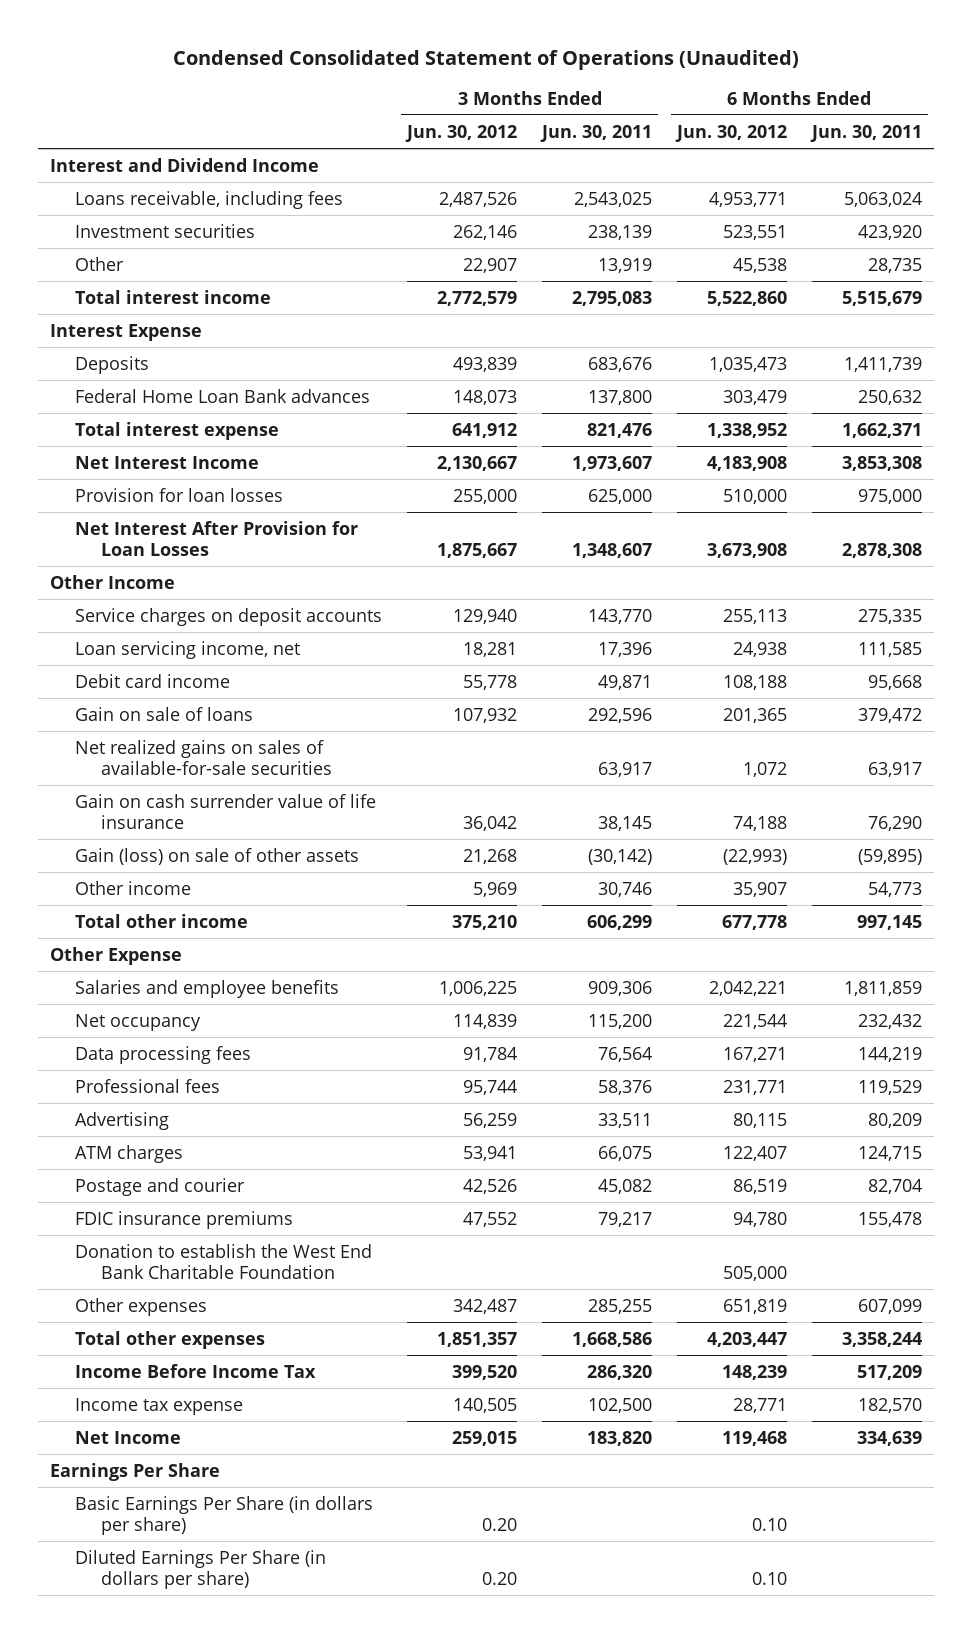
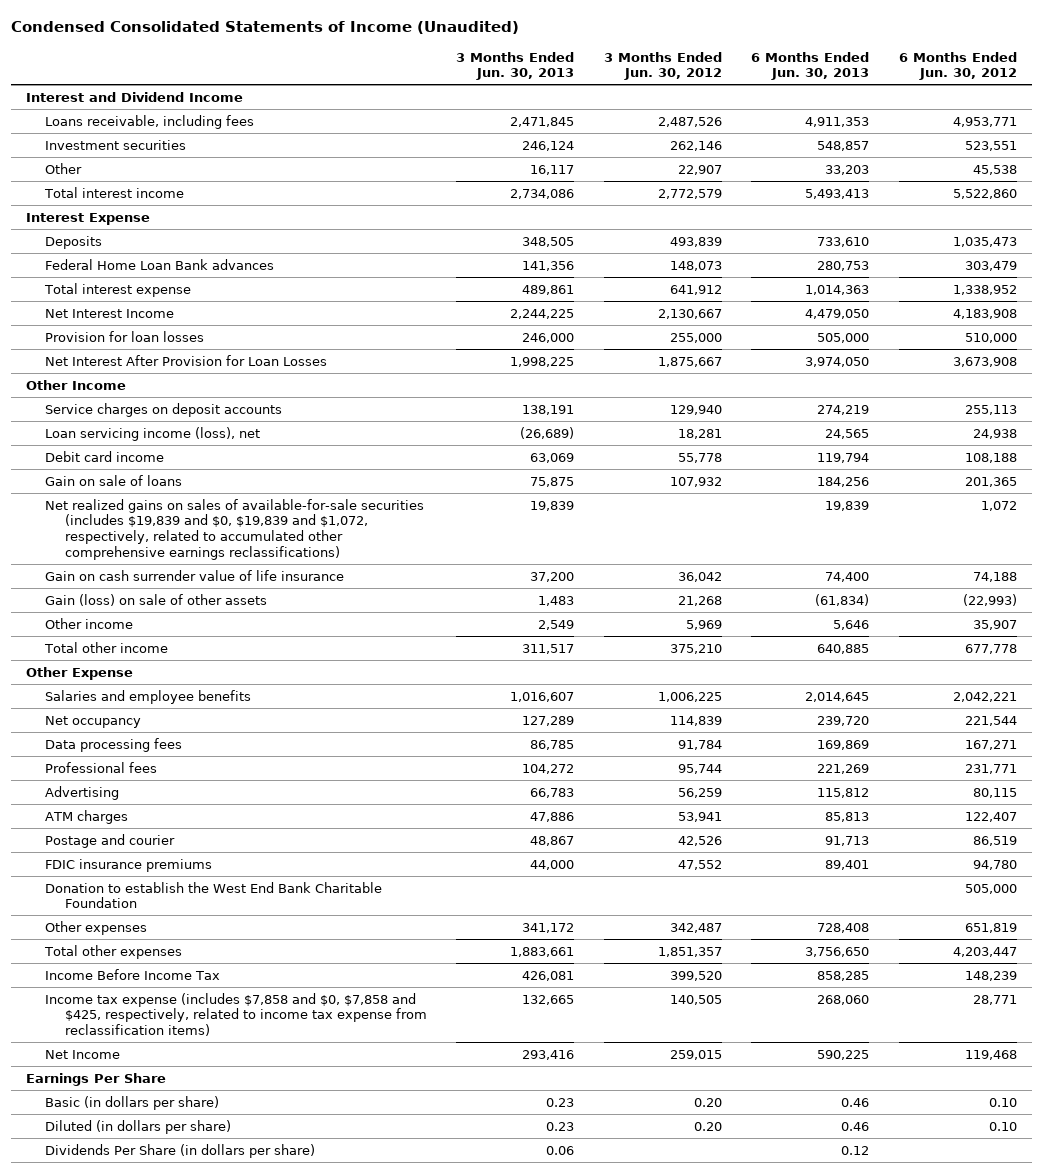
- Condensed Consolidated Statement of Operations (Unaudited)
+ Condensed Consolidated Statements of Income (Unaudited)
- | 3 Months Ended Jun. 30, 2012 | 3 Months Ended Jun. 30, 2011 | 6 Months Ended Jun. 30, 2012 | 6 Months Ended Jun. 30, 2011
+ | 3 Months Ended Jun. 30, 2013 | 3 Months Ended Jun. 30, 2012 | 6 Months Ended Jun. 30, 2013 | 6 Months Ended Jun. 30, 2012
- Loan servicing income, net | 18,281 | 17,396 | 24,938 | 111,585
+ Loan servicing income (loss), net | (26,689) | 18,281 | 24,565 | 24,938
- Net realized gains on sales of available-for-sale securities | | 63,917 | 1,072 | 63,917
+ Net realized gains on sales of available-for-sale securities (includes $19,839 and $0, $19,839 and $1,072, respectively, related to accumulated other comprehensive earnings reclassifications) | 19,839 | | 19,839 | 1,072
- Income tax expense | 140,505 | 102,500 | 28,771 | 182,570
+ Income tax expense (includes $7,858 and $0, $7,858 and $425, respectively, related to income tax expense from reclassification items) | 132,665 | 140,505 | 268,060 | 28,771
- Basic Earnings Per Share (in dollars per share) | 0.20 | | 0.10 |
- Diluted Earnings Per Share (in dollars per share) | 0.20 | | 0.10 |
+ Basic (in dollars per share) | 0.23 | 0.20 | 0.46 | 0.10
+ Diluted (in dollars per share) | 0.23 | 0.20 | 0.46 | 0.10
+ Dividends Per Share (in dollars per share) | 0.06 | | 0.12 |

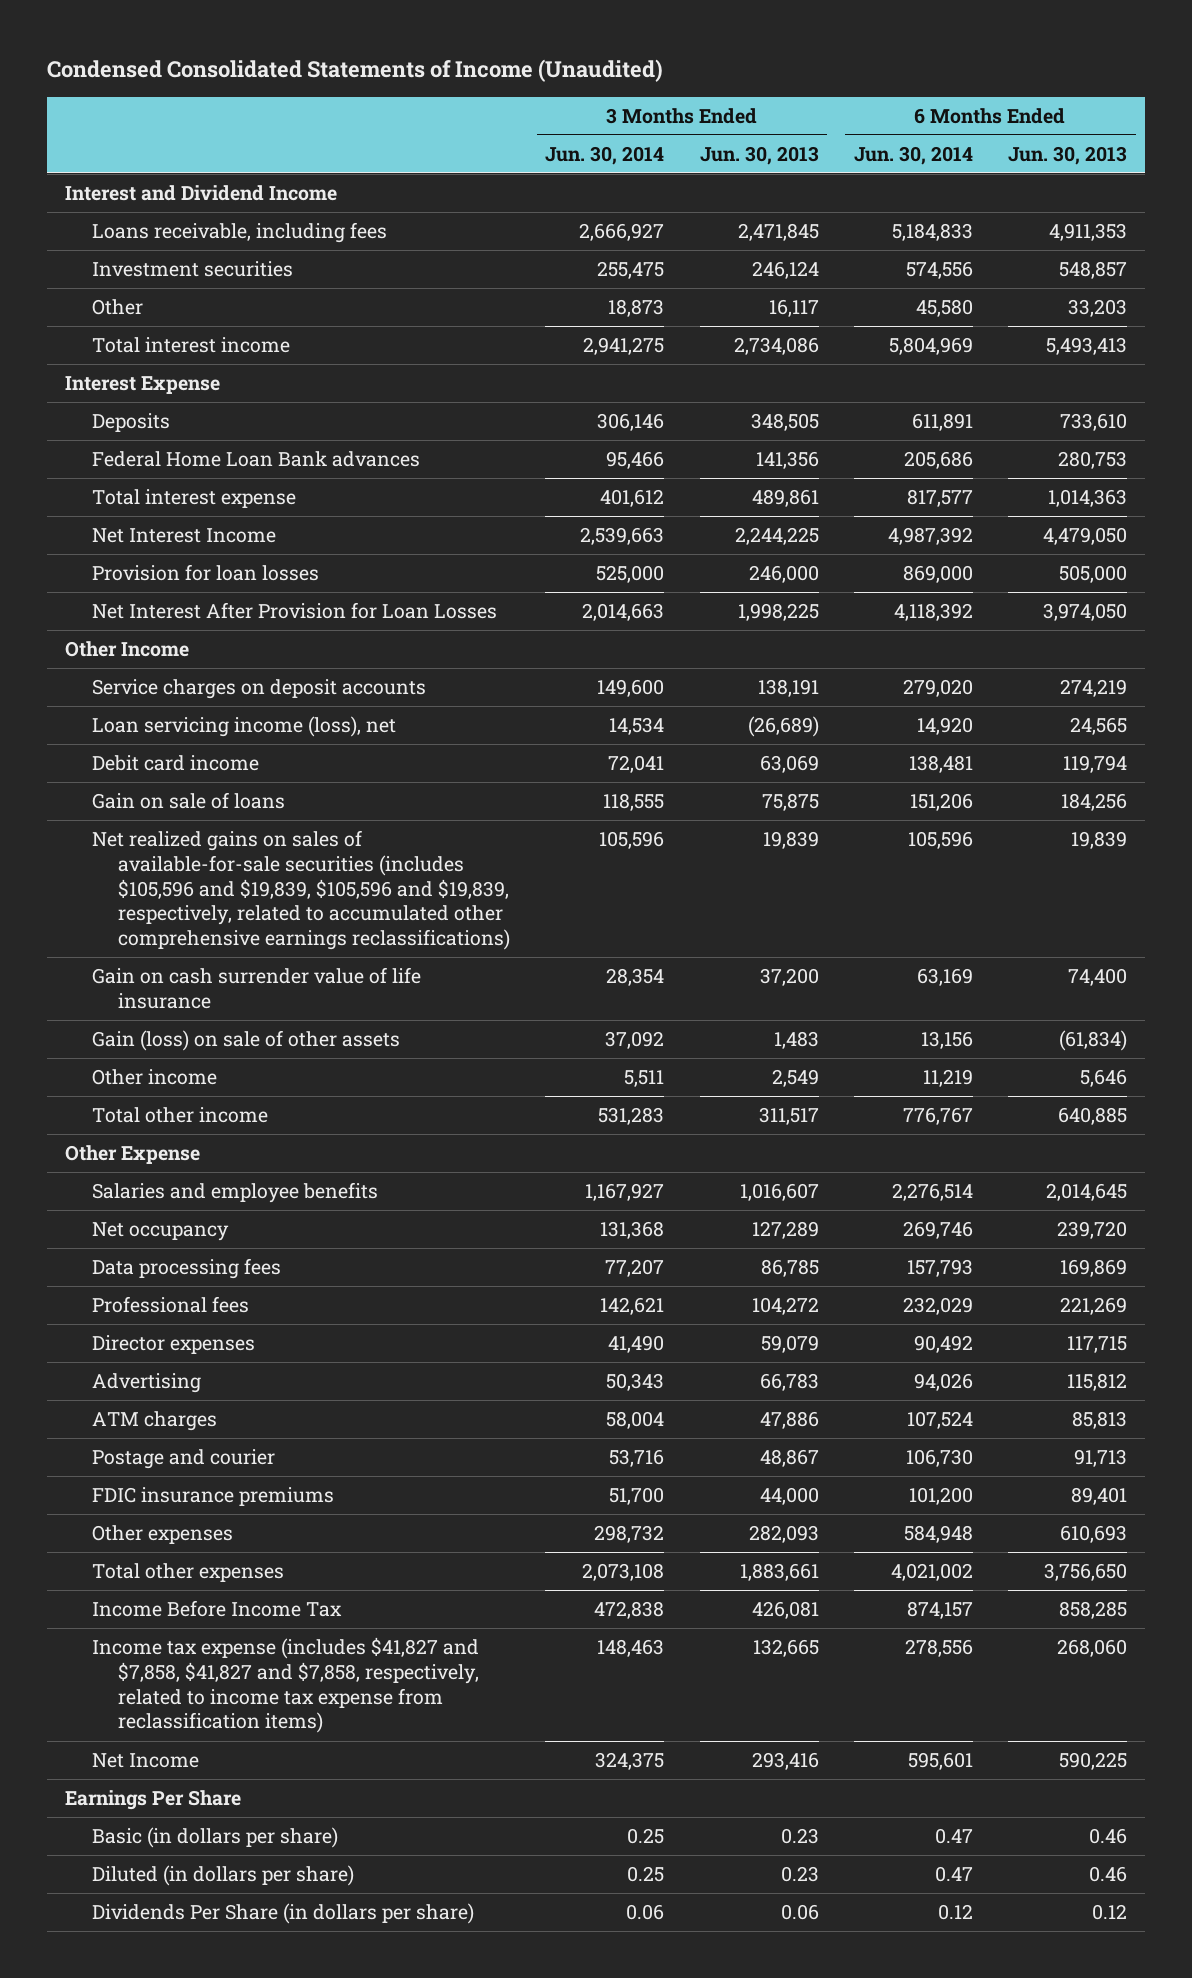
- | 3 Months Ended Jun. 30, 2013 | 3 Months Ended Jun. 30, 2012 | 6 Months Ended Jun. 30, 2013 | 6 Months Ended Jun. 30, 2012
+ | 3 Months Ended Jun. 30, 2014 | 3 Months Ended Jun. 30, 2013 | 6 Months Ended Jun. 30, 2014 | 6 Months Ended Jun. 30, 2013
- Net realized gains on sales of available-for-sale securities (includes $19,839 and $0, $19,839 and $1,072, respectively, related to accumulated other comprehensive earnings reclassifications) | 19,839 | | 19,839 | 1,072
+ Net realized gains on sales of available-for-sale securities (includes $105,596 and $19,839, $105,596 and $19,839, respectively, related to accumulated other comprehensive earnings reclassifications) | 105,596 | 19,839 | 105,596 | 19,839
+ Director expenses | 41,490 | 59,079 | 90,492 | 117,715
- Donation to establish the West End Bank Charitable Foundation | | | | 505,000
- Other expenses | 341,172 | 342,487 | 728,408 | 651,819
+ Other expenses | 298,732 | 282,093 | 584,948 | 610,693
- Income tax expense (includes $7,858 and $0, $7,858 and $425, respectively, related to income tax expense from reclassification items) | 132,665 | 140,505 | 268,060 | 28,771
+ Income tax expense (includes $41,827 and $7,858, $41,827 and $7,858, respectively, related to income tax expense from reclassification items) | 148,463 | 132,665 | 278,556 | 268,060

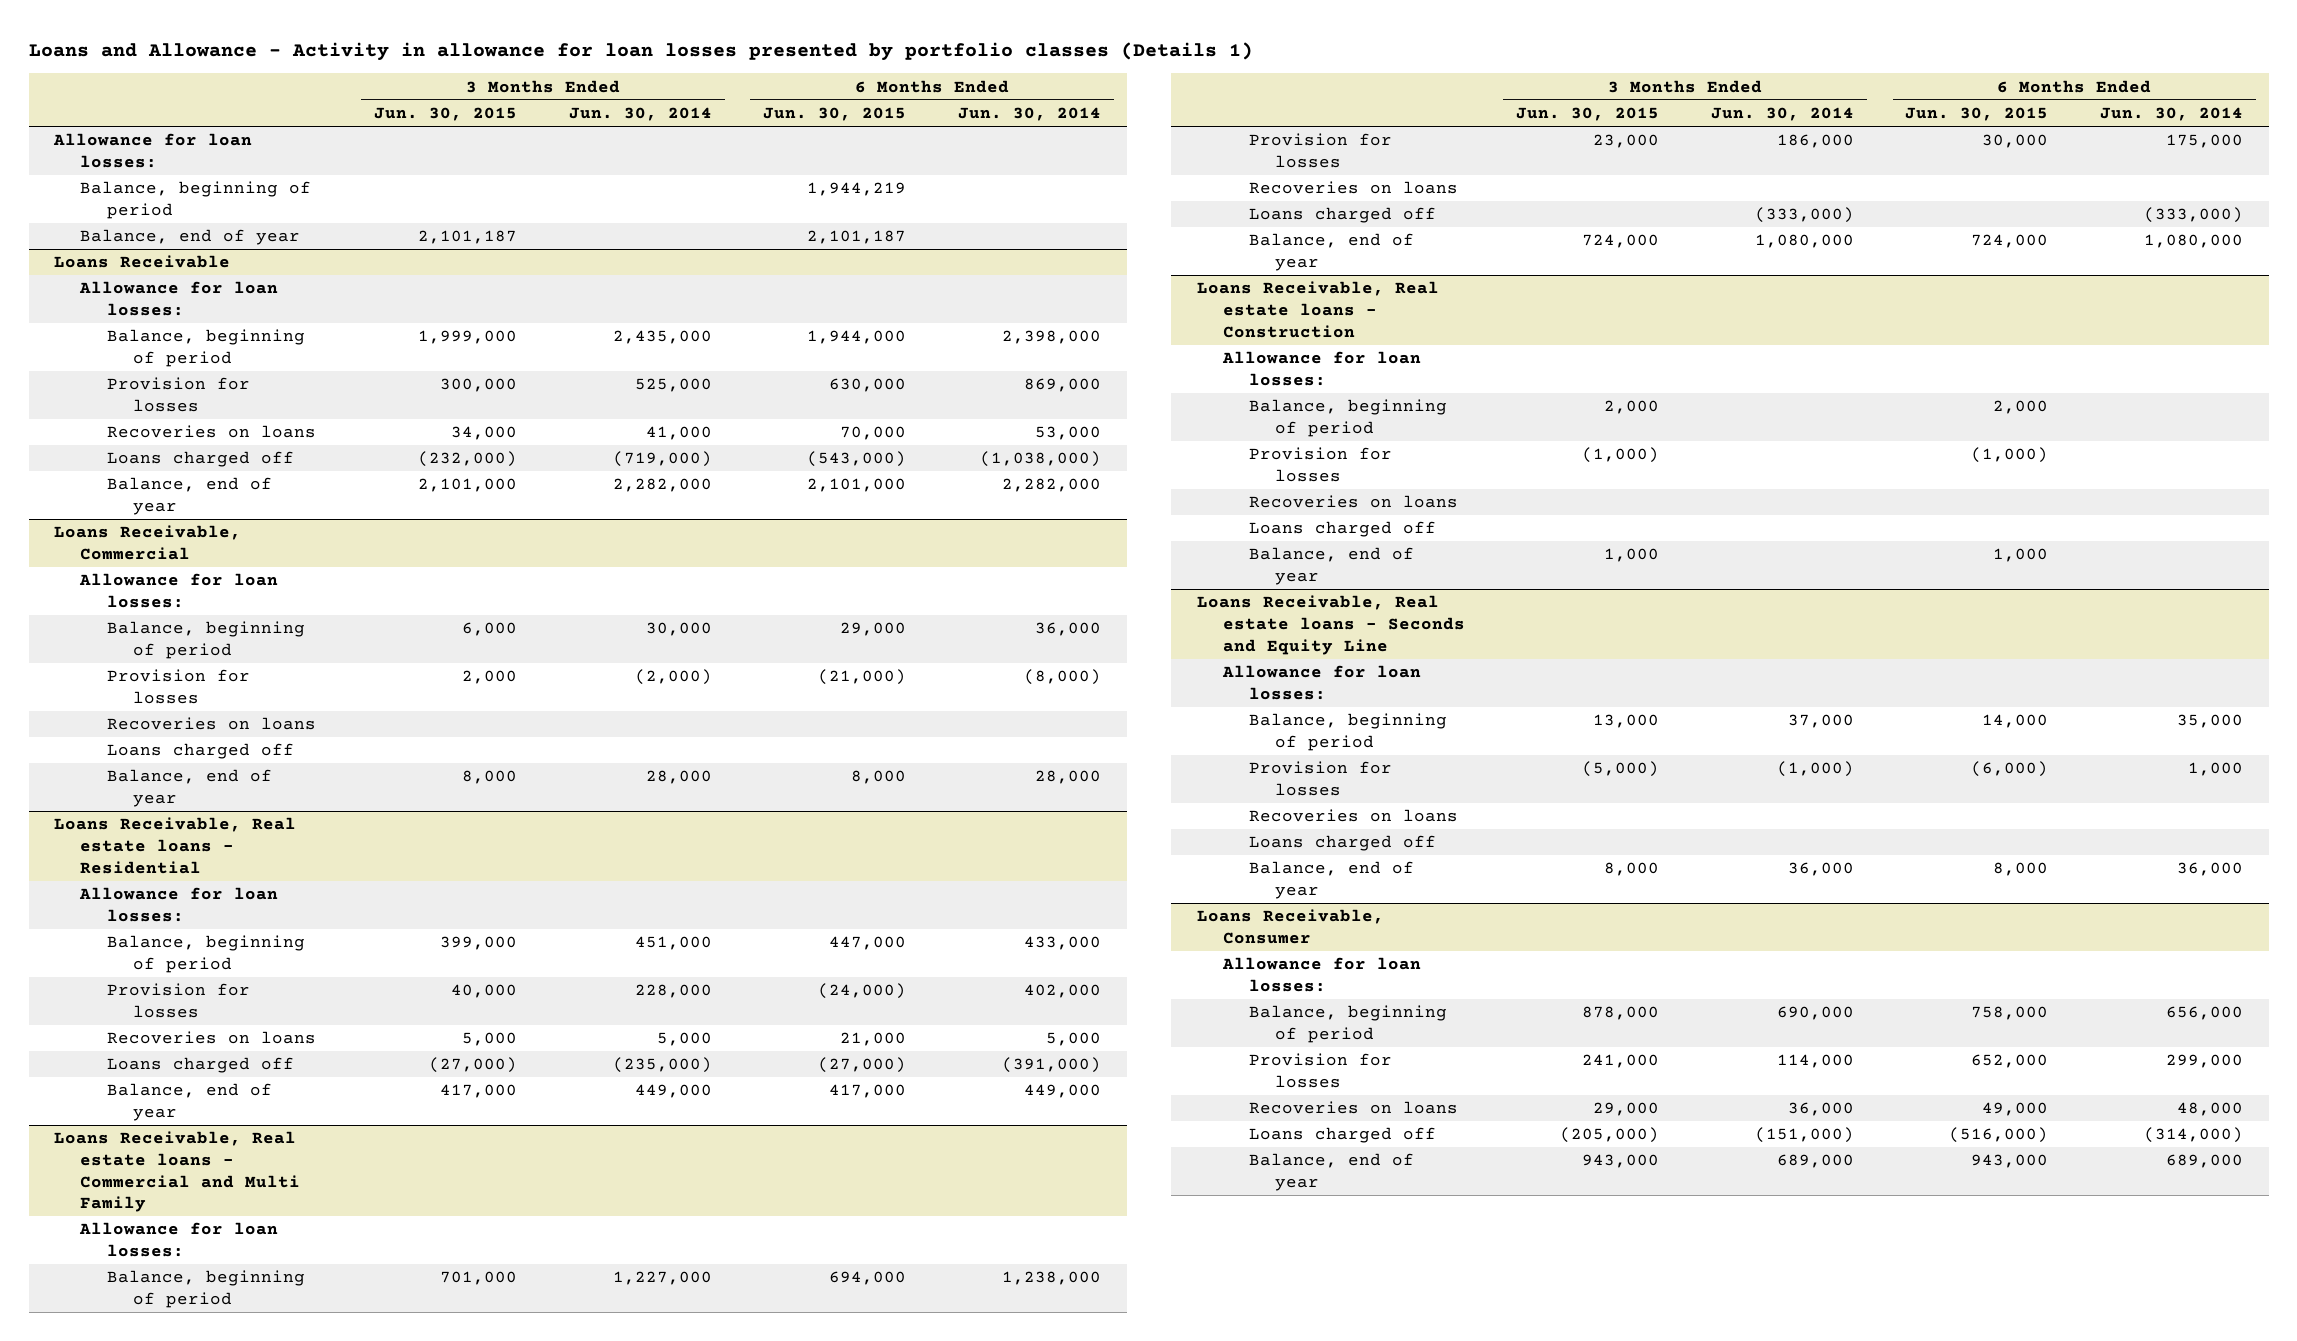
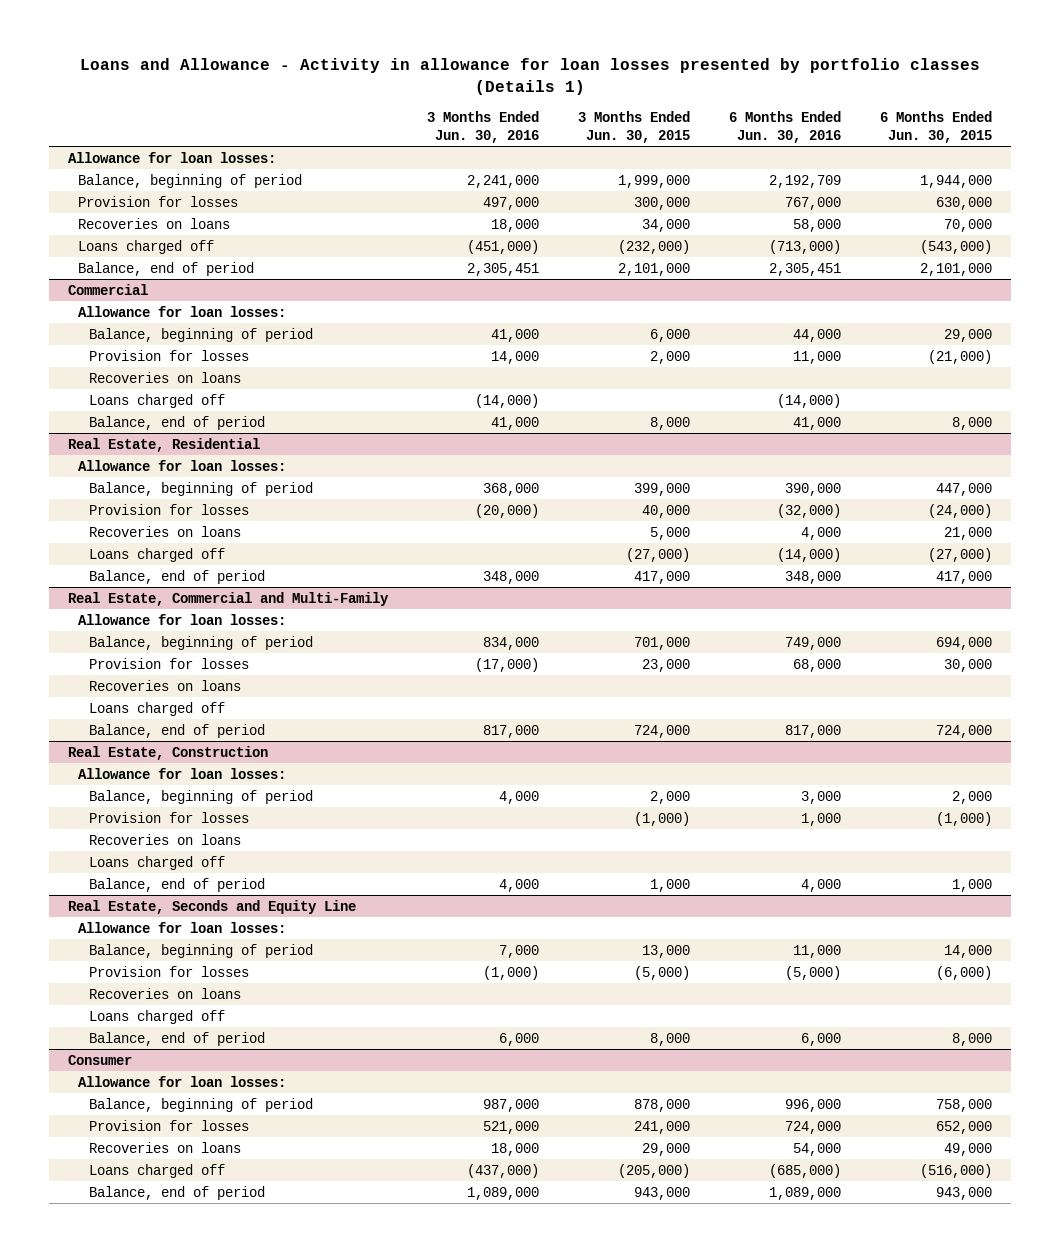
- | 3 Months Ended Jun. 30, 2015 | 3 Months Ended Jun. 30, 2014 | 6 Months Ended Jun. 30, 2015 | 6 Months Ended Jun. 30, 2014
+ | 3 Months Ended Jun. 30, 2016 | 3 Months Ended Jun. 30, 2015 | 6 Months Ended Jun. 30, 2016 | 6 Months Ended Jun. 30, 2015
- Balance, beginning of period | | | 1,944,219 |
- Balance, end of year | 2,101,187 | | 2,101,187 |
- Loans Receivable
- Allowance for loan losses:
- Balance, end of year | 2,101,000 | 2,282,000 | 2,101,000 | 2,282,000
- Loans Receivable, Commercial
+ Balance, end of period | 2,305,451 | 2,101,000 | 2,305,451 | 2,101,000
+ Commercial
- Balance, end of year | 8,000 | 28,000 | 8,000 | 28,000
- Loans Receivable, Real estate loans - Residential
+ Balance, end of period | 41,000 | 8,000 | 41,000 | 8,000
+ Real Estate, Residential
- Balance, end of year | 417,000 | 449,000 | 417,000 | 449,000
- Loans Receivable, Real estate loans - Commercial and Multi Family
+ Balance, end of period | 348,000 | 417,000 | 348,000 | 417,000
+ Real Estate, Commercial and Multi-Family
- Balance, end of year | 724,000 | 1,080,000 | 724,000 | 1,080,000
- Loans Receivable, Real estate loans - Construction
+ Balance, end of period | 817,000 | 724,000 | 817,000 | 724,000
+ Real Estate, Construction
- Balance, end of year | 1,000 | | 1,000 |
- Loans Receivable, Real estate loans - Seconds and Equity Line
+ Balance, end of period | 4,000 | 1,000 | 4,000 | 1,000
+ Real Estate, Seconds and Equity Line
- Balance, end of year | 8,000 | 36,000 | 8,000 | 36,000
- Loans Receivable, Consumer
+ Balance, end of period | 6,000 | 8,000 | 6,000 | 8,000
+ Consumer
- Balance, end of year | 943,000 | 689,000 | 943,000 | 689,000
+ Balance, end of period | 1,089,000 | 943,000 | 1,089,000 | 943,000

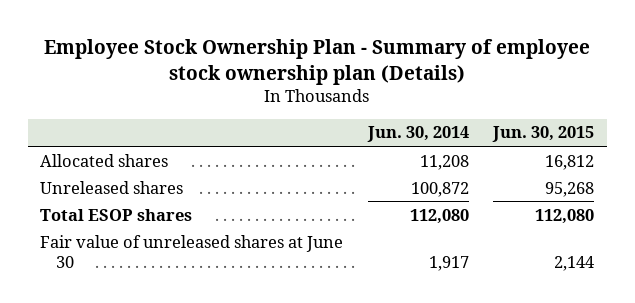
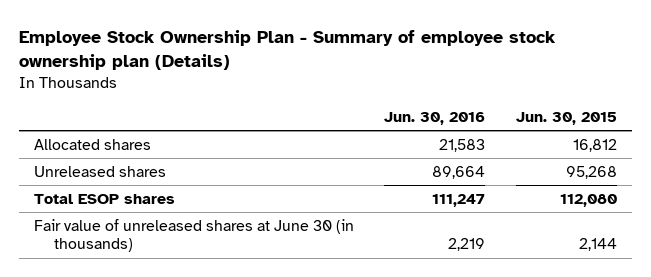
- | Jun. 30, 2014 | Jun. 30, 2015
+ | Jun. 30, 2016 | Jun. 30, 2015
- Fair value of unreleased shares at June 30 | 1,917 | 2,144
+ Fair value of unreleased shares at June 30 (in thousands) | 2,219 | 2,144

